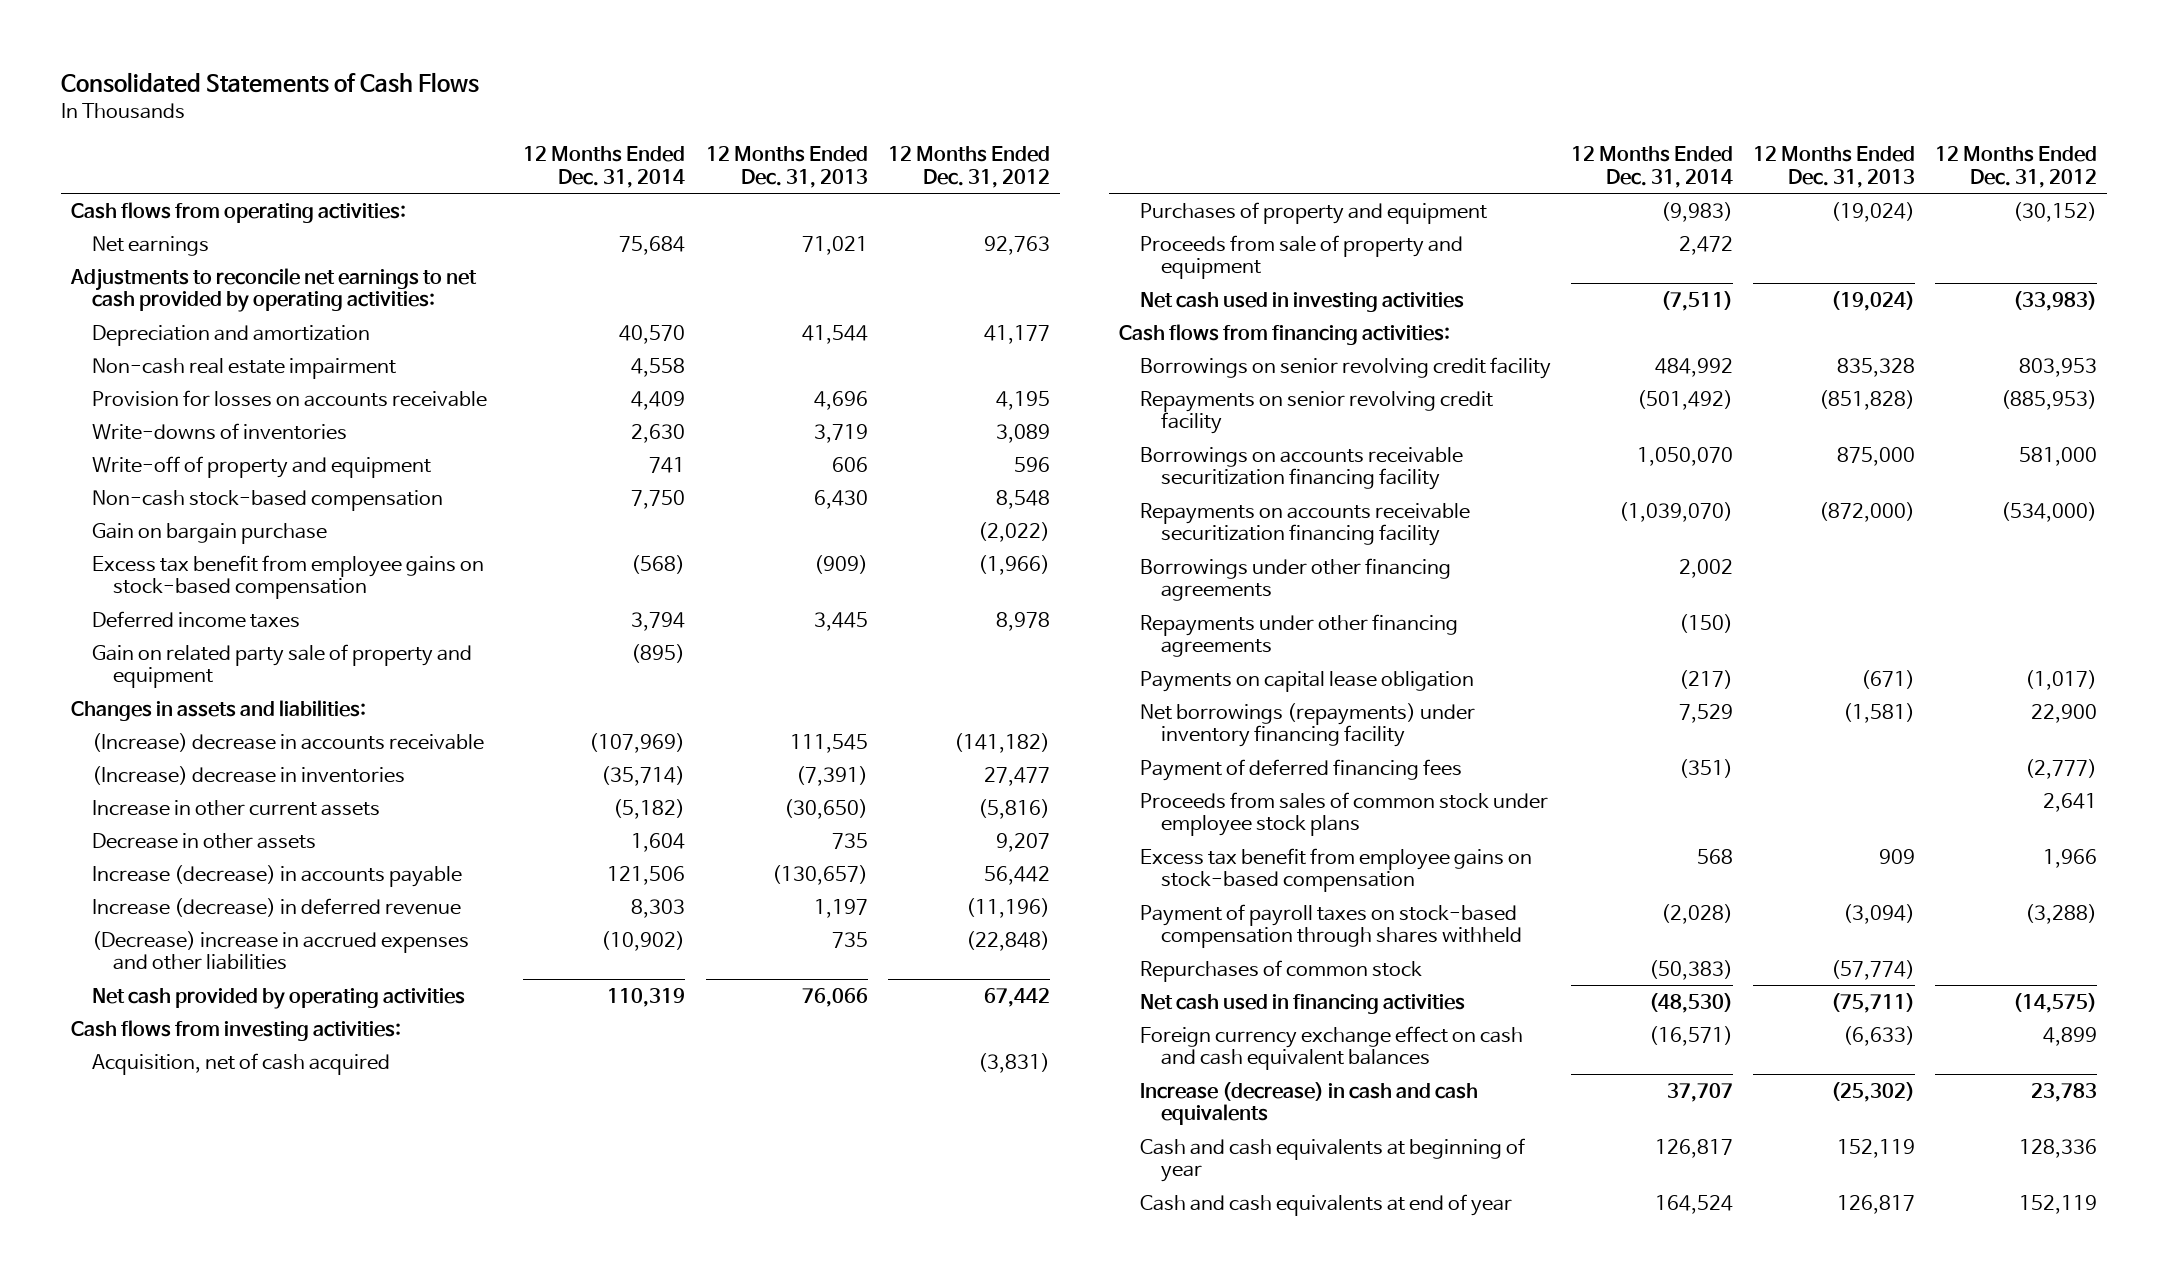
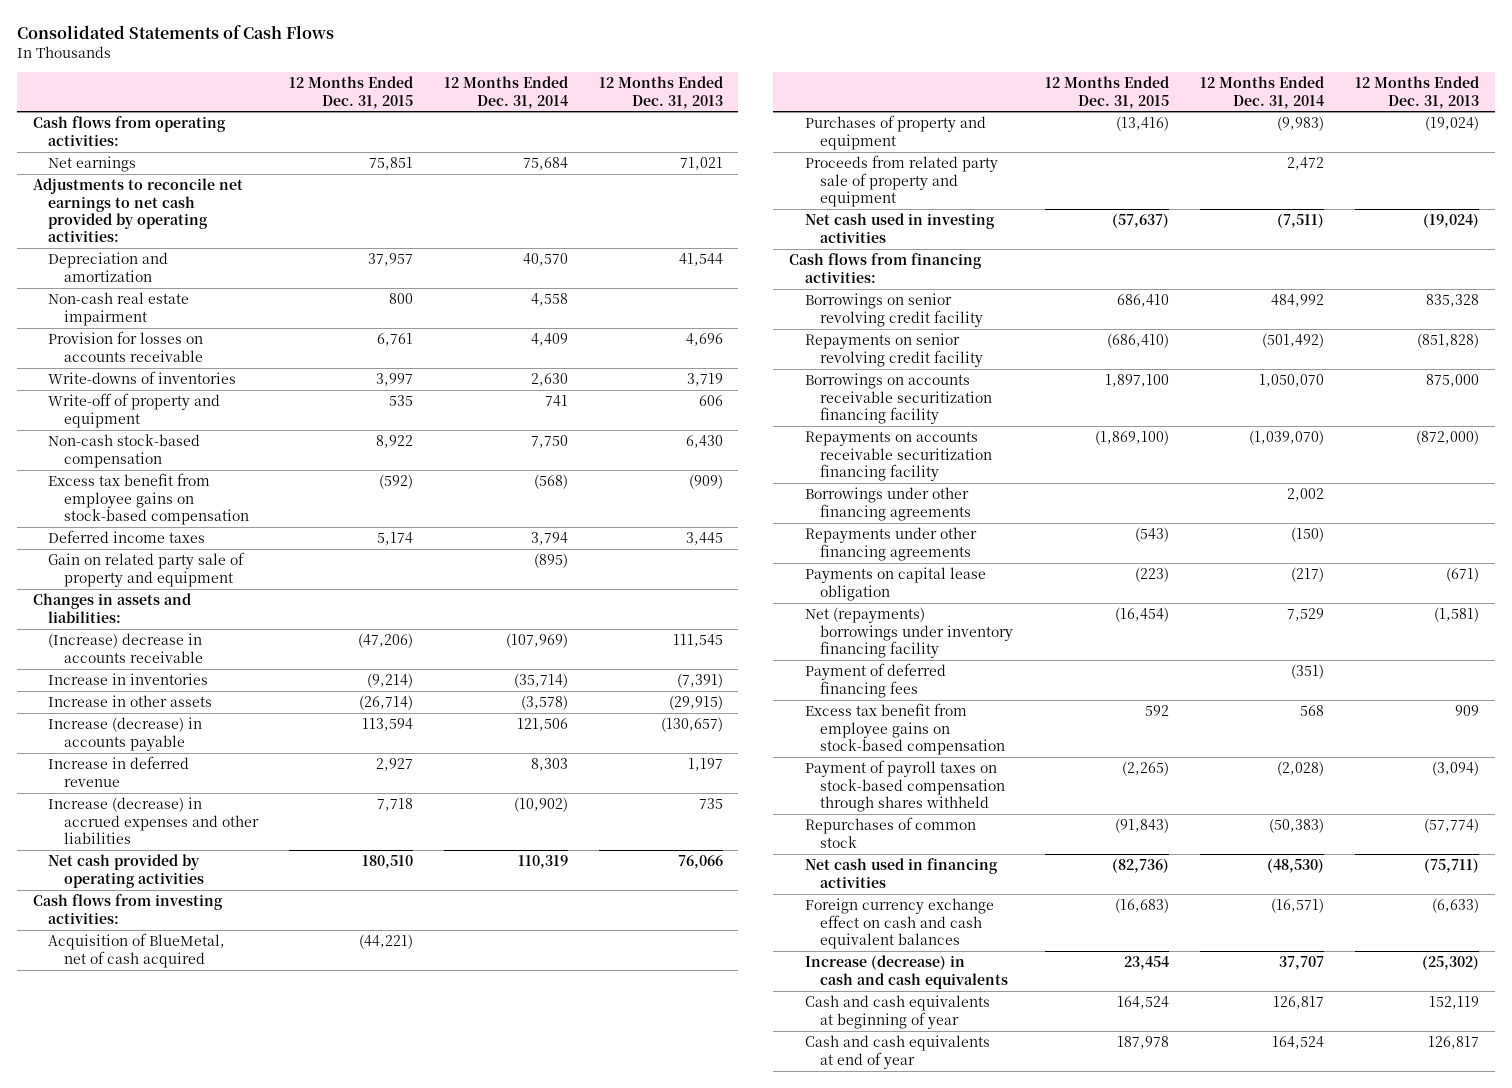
- | 12 Months Ended Dec. 31, 2014 | 12 Months Ended Dec. 31, 2013 | 12 Months Ended Dec. 31, 2012
+ | 12 Months Ended Dec. 31, 2015 | 12 Months Ended Dec. 31, 2014 | 12 Months Ended Dec. 31, 2013
- Gain on bargain purchase | | | (2,022)
- (Increase) decrease in inventories | (35,714) | (7,391) | 27,477
- Increase in other current assets | (5,182) | (30,650) | (5,816)
- Decrease in other assets | 1,604 | 735 | 9,207
+ Increase in inventories | (9,214) | (35,714) | (7,391)
+ Increase in other assets | (26,714) | (3,578) | (29,915)
- Increase (decrease) in deferred revenue | 8,303 | 1,197 | (11,196)
- (Decrease) increase in accrued expenses and other liabilities | (10,902) | 735 | (22,848)
+ Increase in deferred revenue | 2,927 | 8,303 | 1,197
+ Increase (decrease) in accrued expenses and other liabilities | 7,718 | (10,902) | 735
- Acquisition, net of cash acquired | | | (3,831)
+ Acquisition of BlueMetal, net of cash acquired | (44,221) | |
- Proceeds from sale of property and equipment | 2,472 | |
+ Proceeds from related party sale of property and equipment | | 2,472 |
- Net borrowings (repayments) under inventory financing facility | 7,529 | (1,581) | 22,900
+ Net (repayments) borrowings under inventory financing facility | (16,454) | 7,529 | (1,581)
- Proceeds from sales of common stock under employee stock plans | | | 2,641

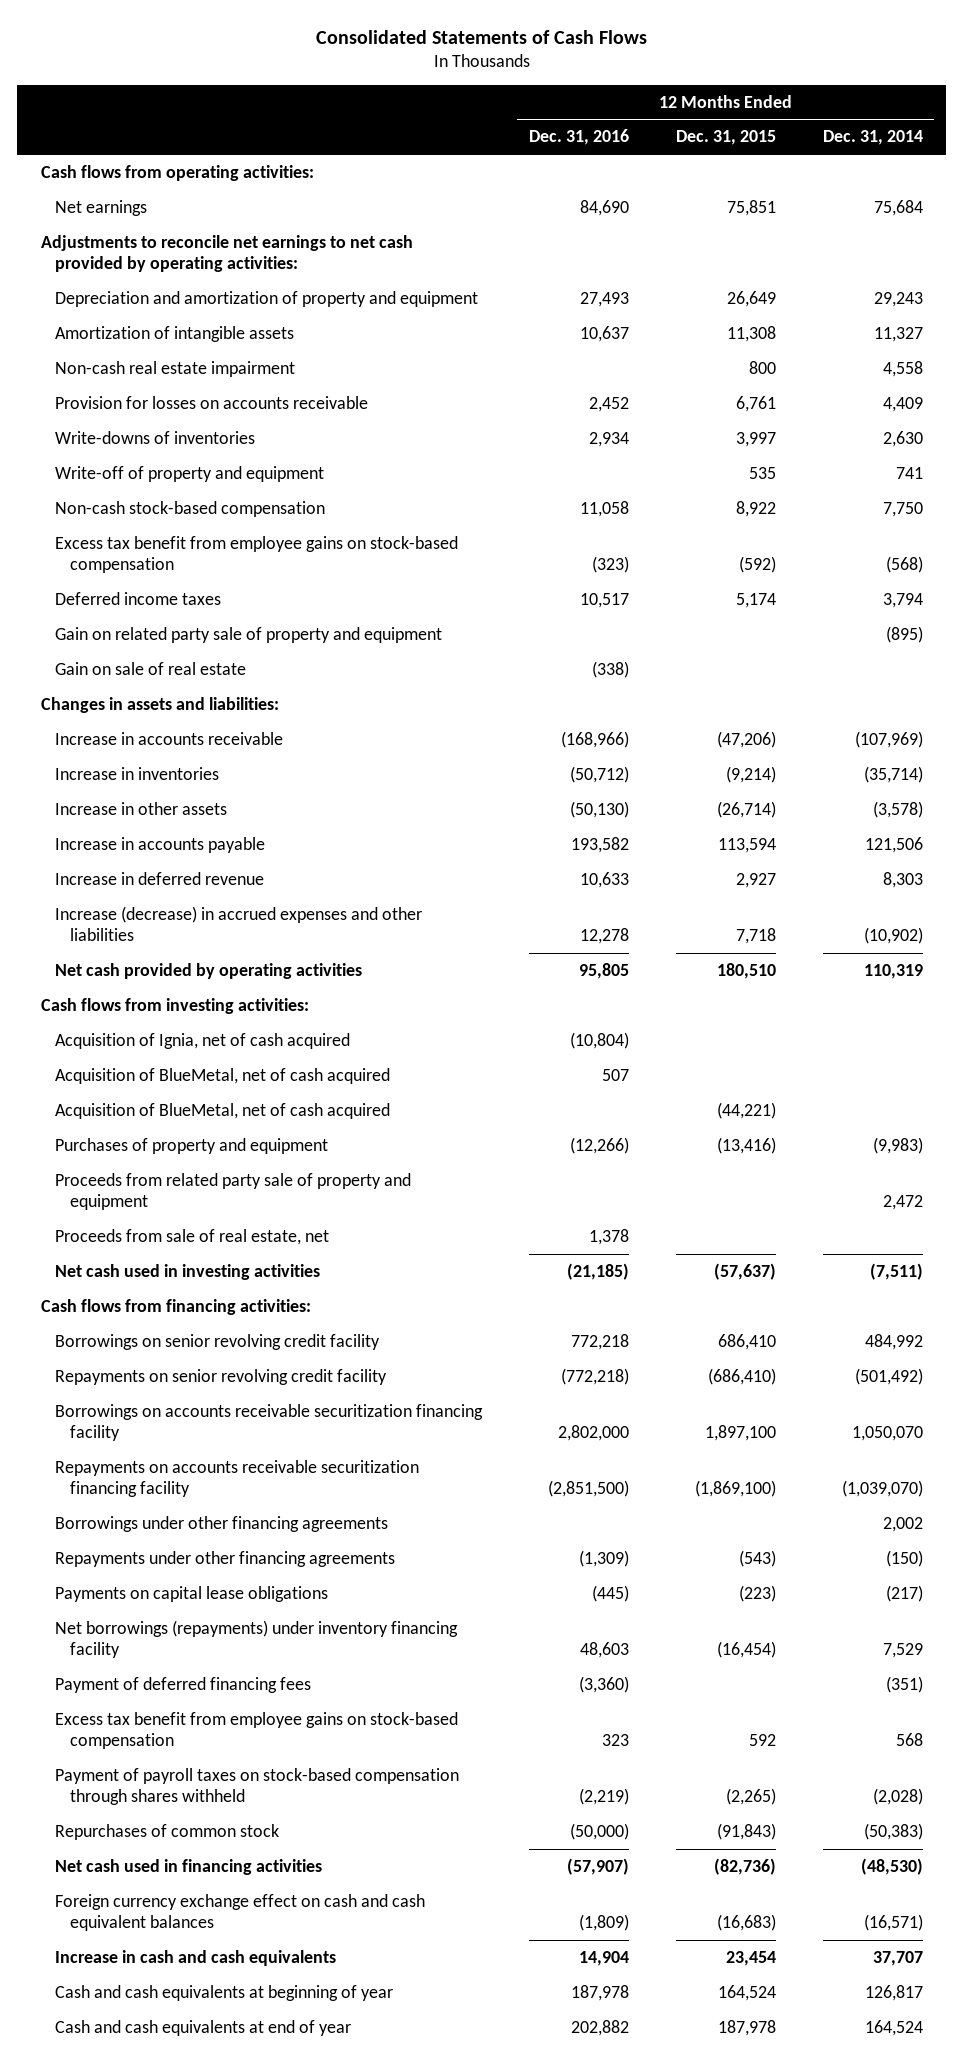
- | 12 Months Ended Dec. 31, 2015 | 12 Months Ended Dec. 31, 2014 | 12 Months Ended Dec. 31, 2013
+ | 12 Months Ended Dec. 31, 2016 | 12 Months Ended Dec. 31, 2015 | 12 Months Ended Dec. 31, 2014
- Depreciation and amortization | 37,957 | 40,570 | 41,544
+ Depreciation and amortization of property and equipment | 27,493 | 26,649 | 29,243
+ Amortization of intangible assets | 10,637 | 11,308 | 11,327
+ Gain on sale of real estate | (338) | |
- (Increase) decrease in accounts receivable | (47,206) | (107,969) | 111,545
+ Increase in accounts receivable | (168,966) | (47,206) | (107,969)
- Increase (decrease) in accounts payable | 113,594 | 121,506 | (130,657)
+ Increase in accounts payable | 193,582 | 113,594 | 121,506
+ Acquisition of Ignia, net of cash acquired | (10,804) | |
+ Acquisition of BlueMetal, net of cash acquired | 507 | |
+ Proceeds from sale of real estate, net | 1,378 | |
- Payments on capital lease obligation | (223) | (217) | (671)
- Net (repayments) borrowings under inventory financing facility | (16,454) | 7,529 | (1,581)
+ Payments on capital lease obligations | (445) | (223) | (217)
+ Net borrowings (repayments) under inventory financing facility | 48,603 | (16,454) | 7,529
- Increase (decrease) in cash and cash equivalents | 23,454 | 37,707 | (25,302)
+ Increase in cash and cash equivalents | 14,904 | 23,454 | 37,707

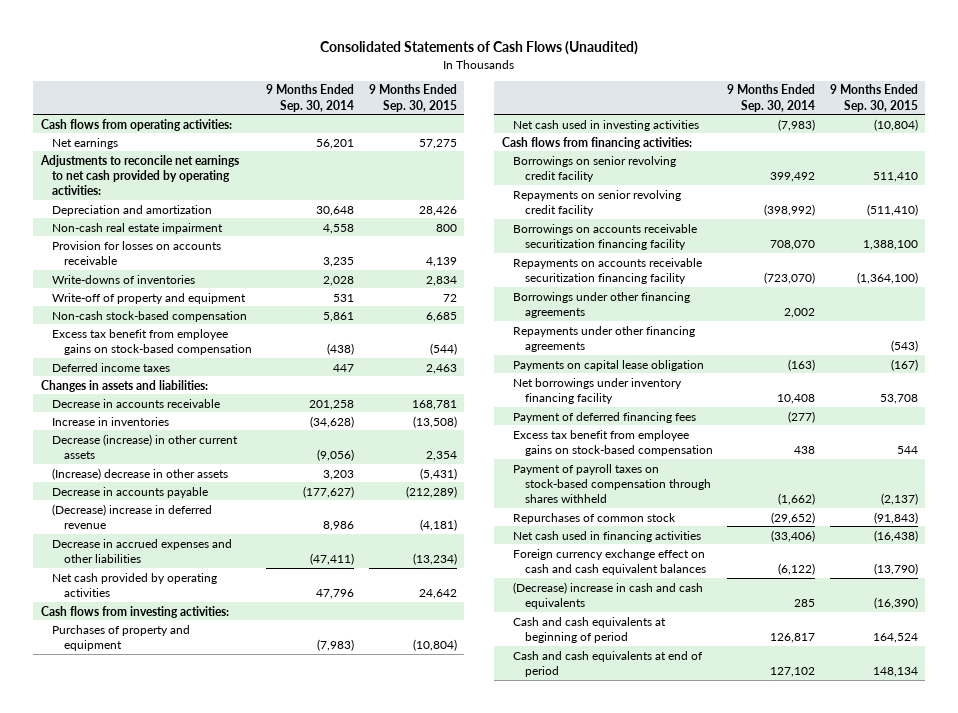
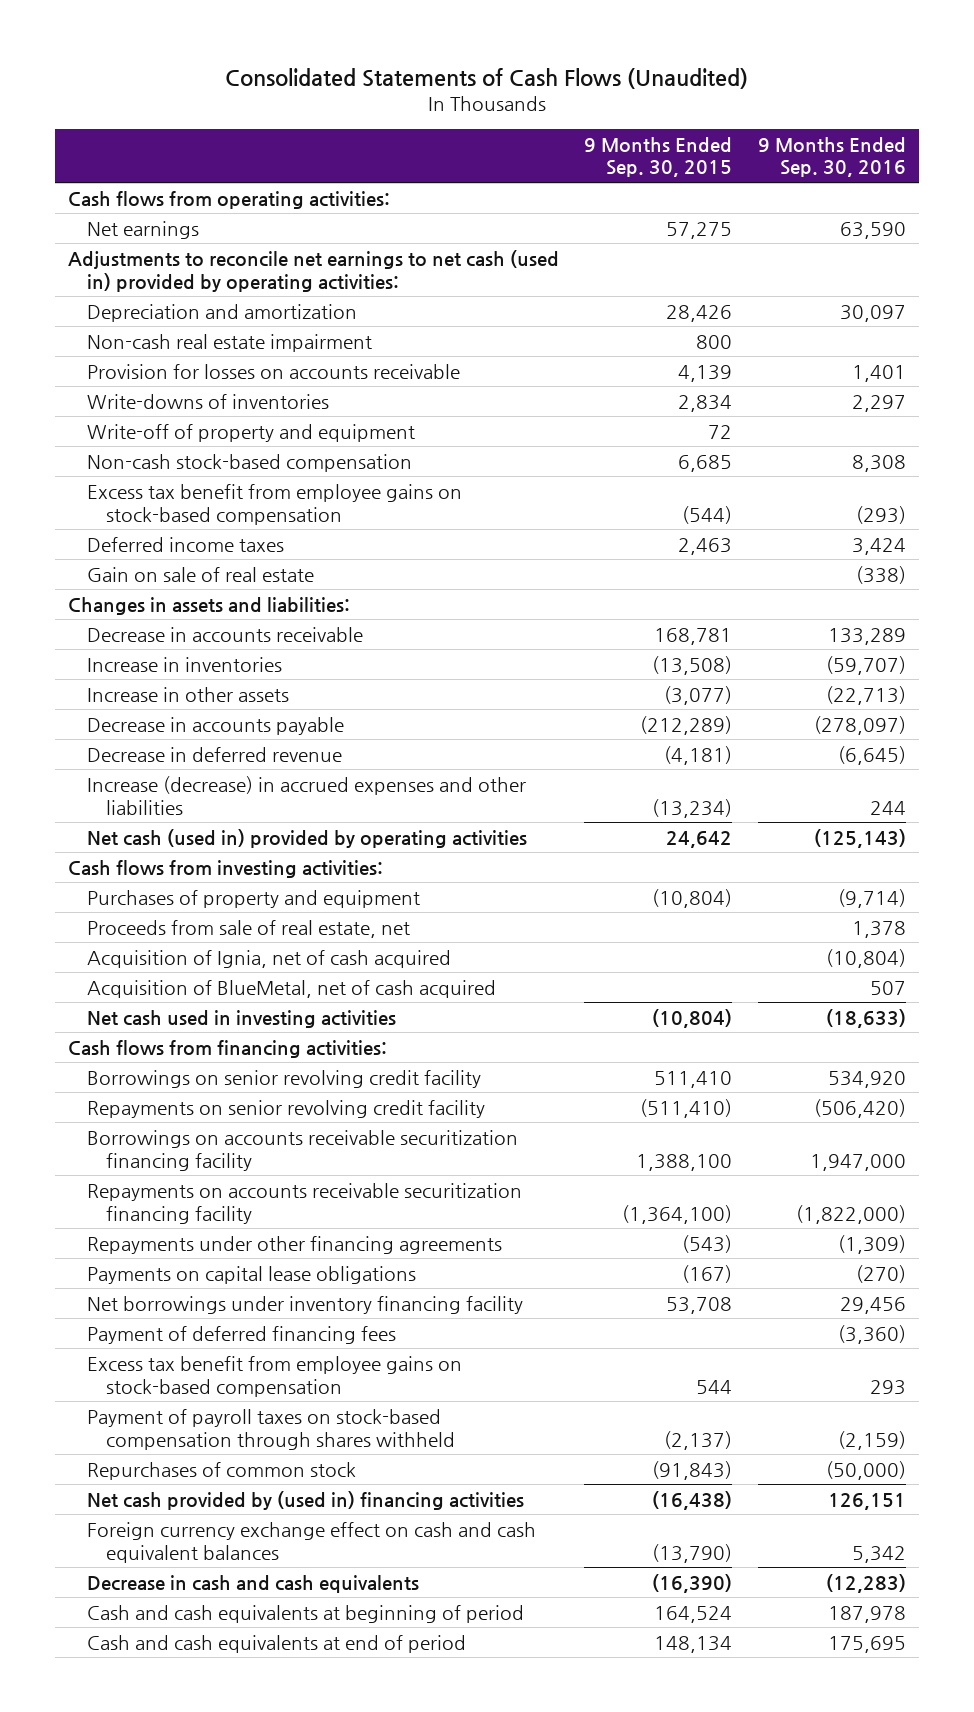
- | 9 Months Ended Sep. 30, 2014 | 9 Months Ended Sep. 30, 2015
+ | 9 Months Ended Sep. 30, 2015 | 9 Months Ended Sep. 30, 2016
- Adjustments to reconcile net earnings to net cash provided by operating activities:
+ Adjustments to reconcile net earnings to net cash (used in) provided by operating activities:
+ Gain on sale of real estate | | (338)
- Decrease (increase) in other current assets | (9,056) | 2,354
- (Increase) decrease in other assets | 3,203 | (5,431)
+ Increase in other assets | (3,077) | (22,713)
- (Decrease) increase in deferred revenue | 8,986 | (4,181)
- Decrease in accrued expenses and other liabilities | (47,411) | (13,234)
- Net cash provided by operating activities | 47,796 | 24,642
+ Decrease in deferred revenue | (4,181) | (6,645)
+ Increase (decrease) in accrued expenses and other liabilities | (13,234) | 244
+ Net cash (used in) provided by operating activities | 24,642 | (125,143)
+ Proceeds from sale of real estate, net | | 1,378
+ Acquisition of Ignia, net of cash acquired | | (10,804)
+ Acquisition of BlueMetal, net of cash acquired | | 507
- Borrowings under other financing agreements | 2,002 |
- Payments on capital lease obligation | (163) | (167)
+ Payments on capital lease obligations | (167) | (270)
- Net cash used in financing activities | (33,406) | (16,438)
+ Net cash provided by (used in) financing activities | (16,438) | 126,151
- (Decrease) increase in cash and cash equivalents | 285 | (16,390)
+ Decrease in cash and cash equivalents | (16,390) | (12,283)

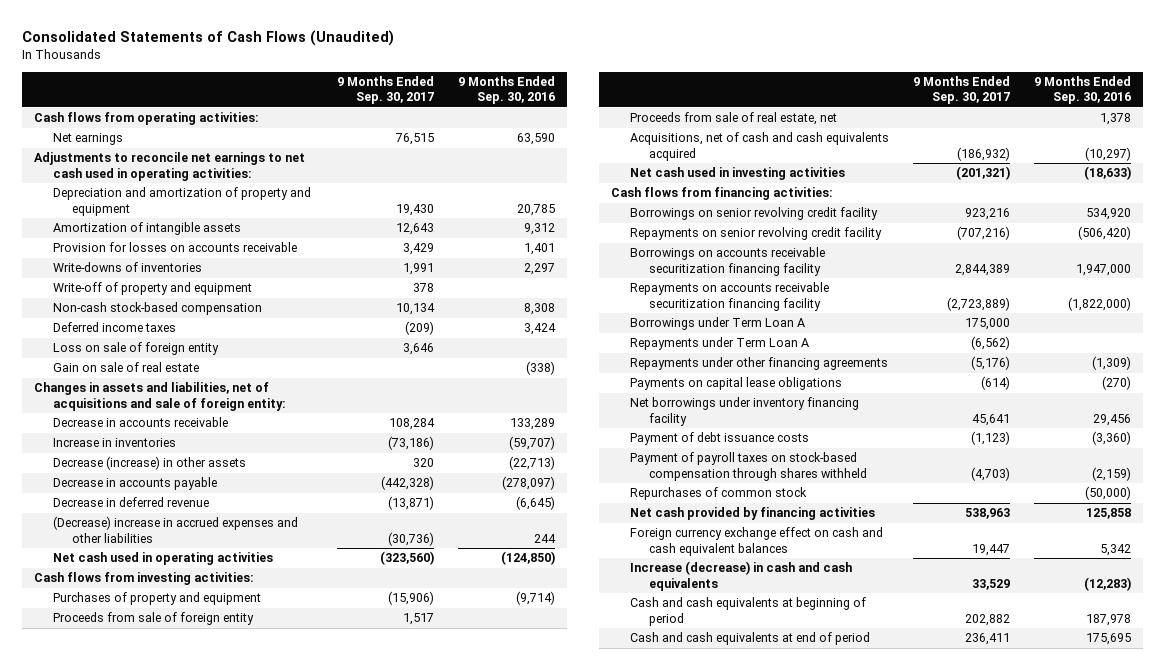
- | 9 Months Ended Sep. 30, 2015 | 9 Months Ended Sep. 30, 2016
+ | 9 Months Ended Sep. 30, 2017 | 9 Months Ended Sep. 30, 2016
- Adjustments to reconcile net earnings to net cash (used in) provided by operating activities:
- Depreciation and amortization | 28,426 | 30,097
- Non-cash real estate impairment | 800 |
+ Adjustments to reconcile net earnings to net cash used in operating activities:
+ Depreciation and amortization of property and equipment | 19,430 | 20,785
+ Amortization of intangible assets | 12,643 | 9,312
- Excess tax benefit from employee gains on stock-based compensation | (544) | (293)
+ Loss on sale of foreign entity | 3,646 |
- Changes in assets and liabilities:
+ Changes in assets and liabilities, net of acquisitions and sale of foreign entity:
- Increase in other assets | (3,077) | (22,713)
+ Decrease (increase) in other assets | 320 | (22,713)
- Increase (decrease) in accrued expenses and other liabilities | (13,234) | 244
- Net cash (used in) provided by operating activities | 24,642 | (125,143)
+ (Decrease) increase in accrued expenses and other liabilities | (30,736) | 244
+ Net cash used in operating activities | (323,560) | (124,850)
+ Proceeds from sale of foreign entity | 1,517 |
- Acquisition of Ignia, net of cash acquired | | (10,804)
- Acquisition of BlueMetal, net of cash acquired | | 507
+ Acquisitions, net of cash and cash equivalents acquired | (186,932) | (10,297)
+ Borrowings under Term Loan A | 175,000 |
+ Repayments under Term Loan A | (6,562) |
- Payment of deferred financing fees | | (3,360)
- Excess tax benefit from employee gains on stock-based compensation | 544 | 293
+ Payment of debt issuance costs | (1,123) | (3,360)
- Net cash provided by (used in) financing activities | (16,438) | 126,151
+ Net cash provided by financing activities | 538,963 | 125,858
- Decrease in cash and cash equivalents | (16,390) | (12,283)
+ Increase (decrease) in cash and cash equivalents | 33,529 | (12,283)

